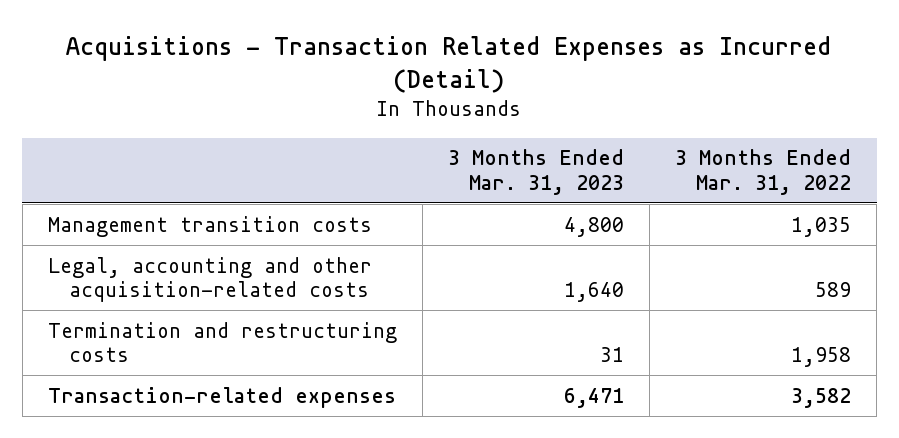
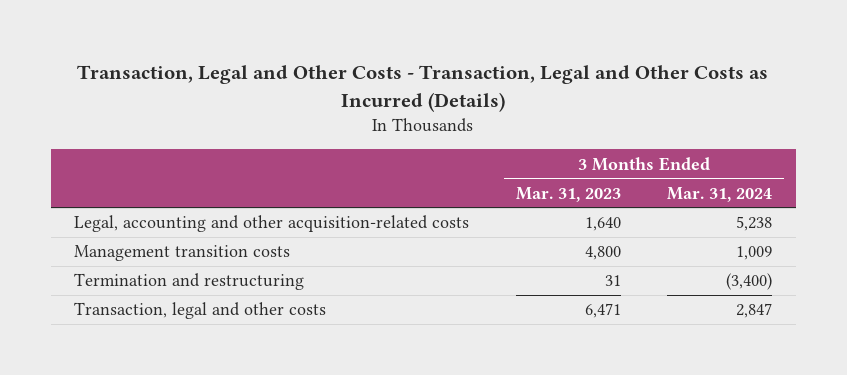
- Acquisitions - Transaction Related Expenses as Incurred (Detail)
+ Transaction, Legal and Other Costs - Transaction, Legal and Other Costs as Incurred (Details)
- | 3 Months Ended Mar. 31, 2023 | 3 Months Ended Mar. 31, 2022
+ | 3 Months Ended Mar. 31, 2023 | 3 Months Ended Mar. 31, 2024
- Termination and restructuring costs | 31 | 1,958
- Transaction-related expenses | 6,471 | 3,582
moved down: Management transition costs | 4,800 | 1,009
+ Termination and restructuring | 31 | (3,400)
+ Transaction, legal and other costs | 6,471 | 2,847

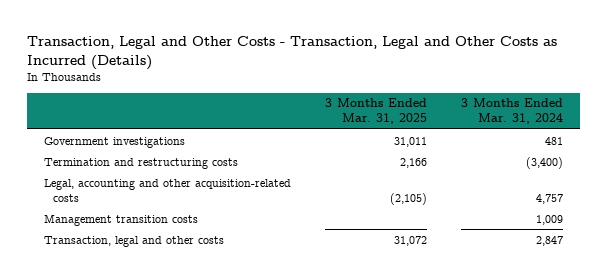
- | 3 Months Ended Mar. 31, 2023 | 3 Months Ended Mar. 31, 2024
+ | 3 Months Ended Mar. 31, 2025 | 3 Months Ended Mar. 31, 2024
- Legal, accounting and other acquisition-related costs | 1,640 | 5,238
+ Government investigations | 31,011 | 481
+ Termination and restructuring costs | 2,166 | (3,400)
+ Legal, accounting and other acquisition-related costs | (2,105) | 4,757
- Termination and restructuring | 31 | (3,400)

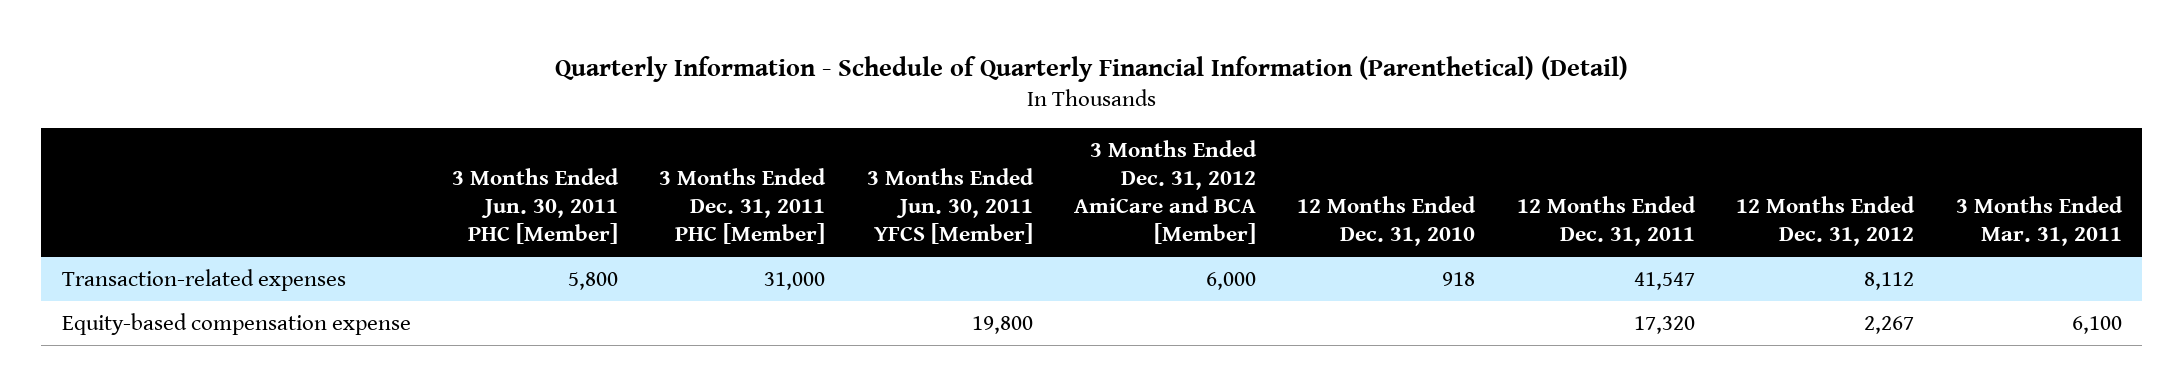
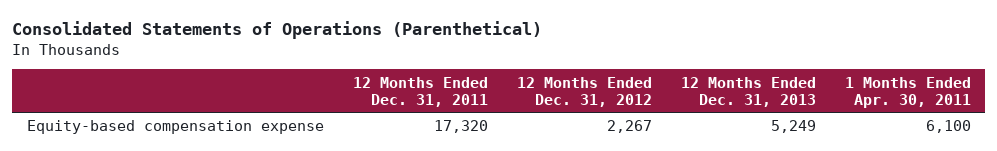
- Quarterly Information - Schedule of Quarterly Financial Information (Parenthetical) (Detail)
+ Consolidated Statements of Operations (Parenthetical)
- | 3 Months Ended Jun. 30, 2011 PHC [Member] | 3 Months Ended Dec. 31, 2011 PHC [Member] | 3 Months Ended Jun. 30, 2011 YFCS [Member] | 3 Months Ended Dec. 31, 2012 AmiCare and BCA [Member] | 12 Months Ended Dec. 31, 2010 | 12 Months Ended Dec. 31, 2011 | 12 Months Ended Dec. 31, 2012 | 3 Months Ended Mar. 31, 2011
+ | 12 Months Ended Dec. 31, 2011 | 12 Months Ended Dec. 31, 2012 | 12 Months Ended Dec. 31, 2013 | 1 Months Ended Apr. 30, 2011
- Transaction-related expenses | 5,800 | 31,000 | | 6,000 | 918 | 41,547 | 8,112 |

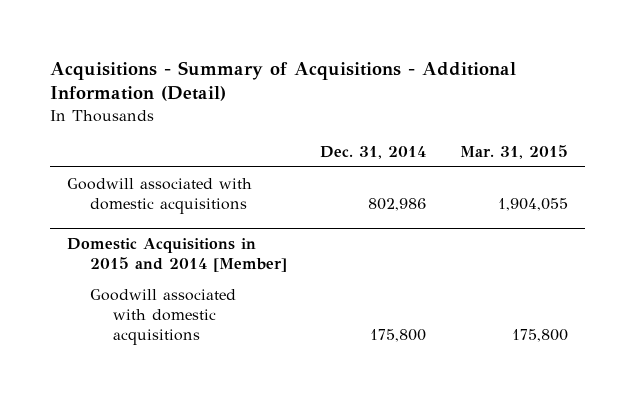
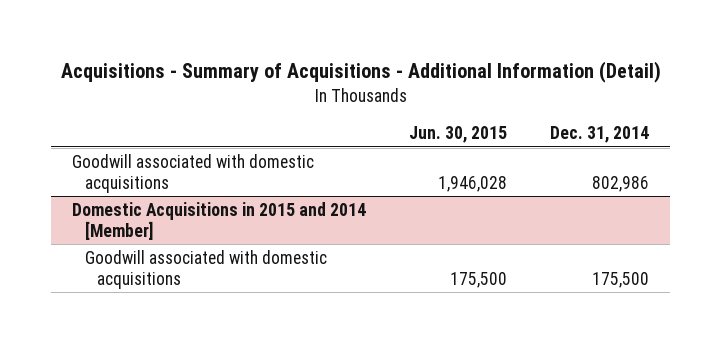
- | Dec. 31, 2014 | Mar. 31, 2015
+ | Jun. 30, 2015 | Dec. 31, 2014
@ Domestic Acquisitions in 2015 and 2014 [Member]
- Goodwill associated with domestic acquisitions | 175,800 | 175,800
+ Goodwill associated with domestic acquisitions | 175,500 | 175,500

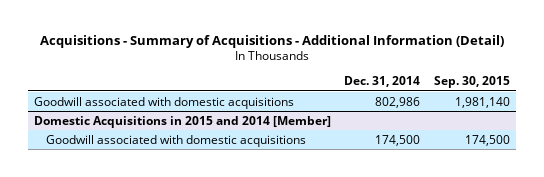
- | Jun. 30, 2015 | Dec. 31, 2014
+ | Dec. 31, 2014 | Sep. 30, 2015
@ Domestic Acquisitions in 2015 and 2014 [Member]
- Goodwill associated with domestic acquisitions | 175,500 | 175,500
+ Goodwill associated with domestic acquisitions | 174,500 | 174,500

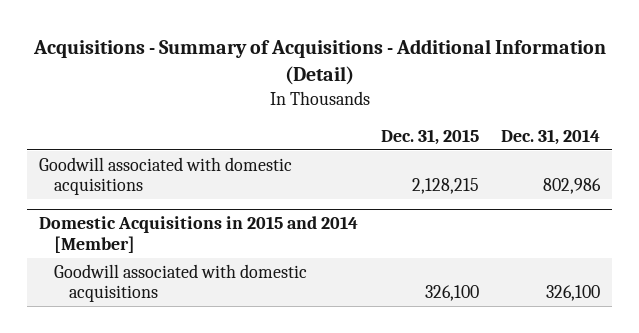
- | Dec. 31, 2014 | Sep. 30, 2015
+ | Dec. 31, 2015 | Dec. 31, 2014
@ Domestic Acquisitions in 2015 and 2014 [Member]
- Goodwill associated with domestic acquisitions | 174,500 | 174,500
+ Goodwill associated with domestic acquisitions | 326,100 | 326,100

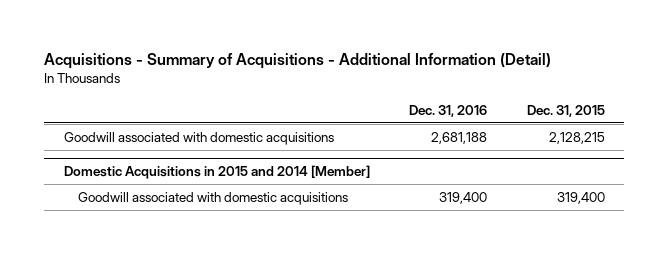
- | Dec. 31, 2015 | Dec. 31, 2014
+ | Dec. 31, 2016 | Dec. 31, 2015
@ Domestic Acquisitions in 2015 and 2014 [Member]
- Goodwill associated with domestic acquisitions | 326,100 | 326,100
+ Goodwill associated with domestic acquisitions | 319,400 | 319,400

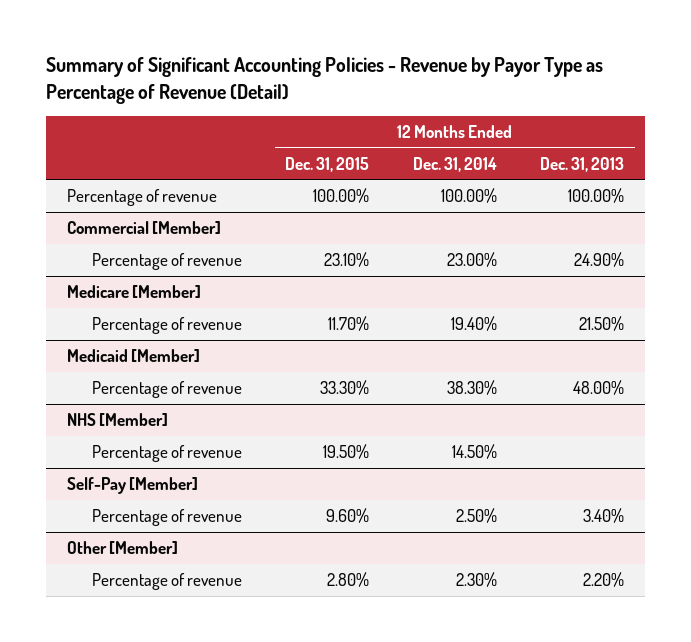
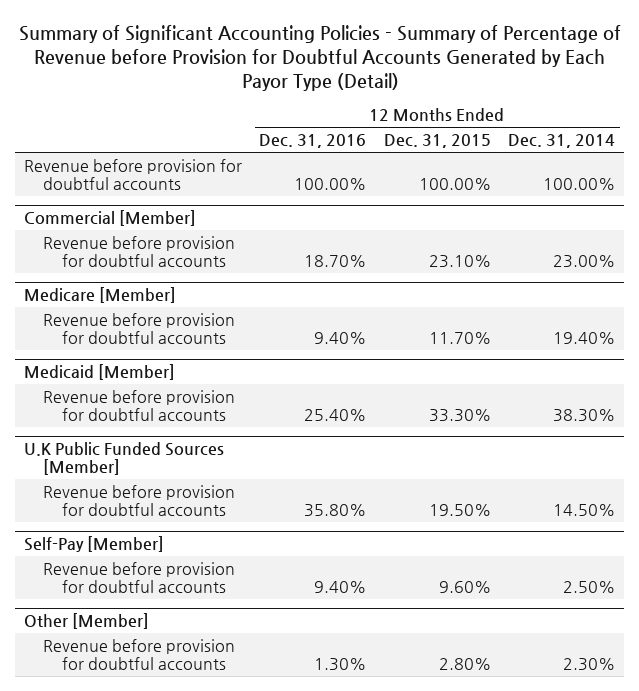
- Summary of Significant Accounting Policies - Revenue by Payor Type as Percentage of Revenue (Detail)
+ Summary of Significant Accounting Policies - Summary of Percentage of Revenue before Provision for Doubtful Accounts Generated by Each Payor Type (Detail)
- | 12 Months Ended Dec. 31, 2015 | 12 Months Ended Dec. 31, 2014 | 12 Months Ended Dec. 31, 2013
+ | 12 Months Ended Dec. 31, 2016 | 12 Months Ended Dec. 31, 2015 | 12 Months Ended Dec. 31, 2014
- Percentage of revenue | 100.00% | 100.00% | 100.00%
+ Revenue before provision for doubtful accounts | 100.00% | 100.00% | 100.00%
@ Commercial [Member]
- Percentage of revenue | 23.10% | 23.00% | 24.90%
+ Revenue before provision for doubtful accounts | 18.70% | 23.10% | 23.00%
@ Medicare [Member]
- Percentage of revenue | 11.70% | 19.40% | 21.50%
+ Revenue before provision for doubtful accounts | 9.40% | 11.70% | 19.40%
@ Medicaid [Member]
- Percentage of revenue | 33.30% | 38.30% | 48.00%
- NHS [Member]
- Percentage of revenue | 19.50% | 14.50% |
@ Medicaid [Member]
+ Revenue before provision for doubtful accounts | 25.40% | 33.30% | 38.30%
+ U.K Public Funded Sources [Member]
+ Revenue before provision for doubtful accounts | 35.80% | 19.50% | 14.50%
@ Self-Pay [Member]
- Percentage of revenue | 9.60% | 2.50% | 3.40%
+ Revenue before provision for doubtful accounts | 9.40% | 9.60% | 2.50%
@ Other [Member]
- Percentage of revenue | 2.80% | 2.30% | 2.20%
+ Revenue before provision for doubtful accounts | 1.30% | 2.80% | 2.30%

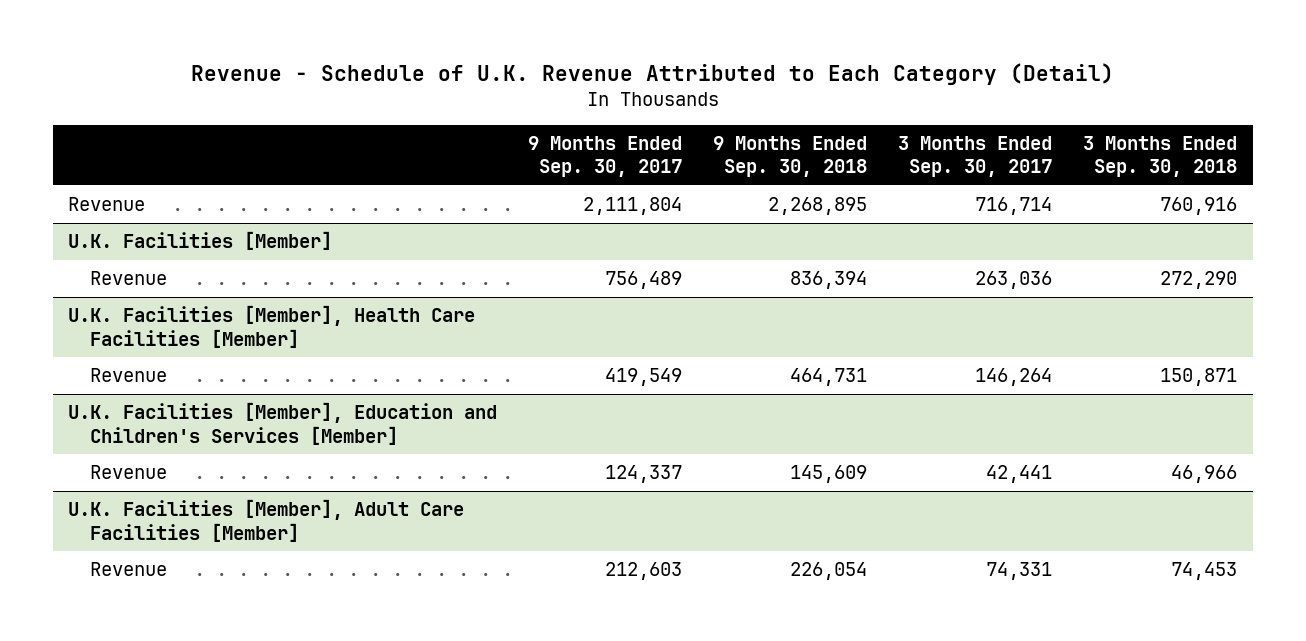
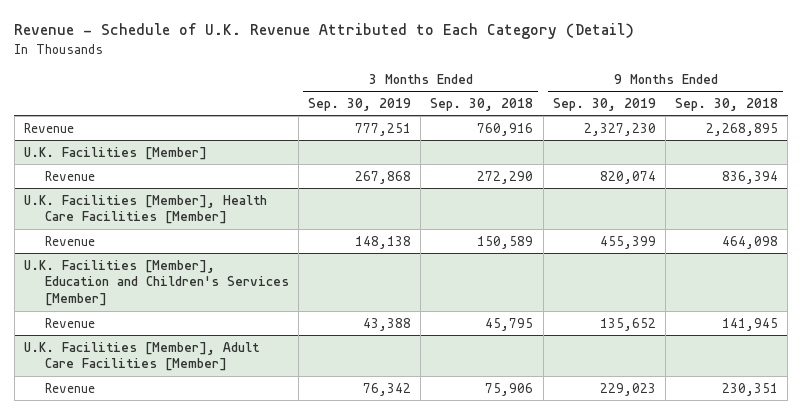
- | 9 Months Ended Sep. 30, 2017 | 9 Months Ended Sep. 30, 2018 | 3 Months Ended Sep. 30, 2017 | 3 Months Ended Sep. 30, 2018
+ | 3 Months Ended Sep. 30, 2019 | 3 Months Ended Sep. 30, 2018 | 9 Months Ended Sep. 30, 2019 | 9 Months Ended Sep. 30, 2018
@ U.K. Facilities [Member], Health Care Facilities [Member]
- Revenue | 419,549 | 464,731 | 146,264 | 150,871
+ Revenue | 148,138 | 150,589 | 455,399 | 464,098
@ U.K. Facilities [Member], Education and Children's Services [Member]
- Revenue | 124,337 | 145,609 | 42,441 | 46,966
+ Revenue | 43,388 | 45,795 | 135,652 | 141,945
@ U.K. Facilities [Member], Adult Care Facilities [Member]
- Revenue | 212,603 | 226,054 | 74,331 | 74,453
+ Revenue | 76,342 | 75,906 | 229,023 | 230,351

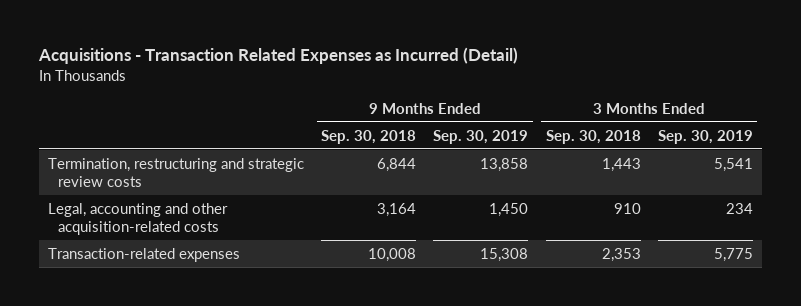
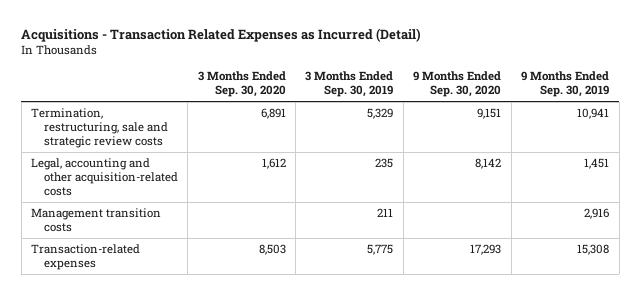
- | 9 Months Ended Sep. 30, 2018 | 9 Months Ended Sep. 30, 2019 | 3 Months Ended Sep. 30, 2018 | 3 Months Ended Sep. 30, 2019
+ | 3 Months Ended Sep. 30, 2020 | 3 Months Ended Sep. 30, 2019 | 9 Months Ended Sep. 30, 2020 | 9 Months Ended Sep. 30, 2019
- Termination, restructuring and strategic review costs | 6,844 | 13,858 | 1,443 | 5,541
- Legal, accounting and other acquisition-related costs | 3,164 | 1,450 | 910 | 234
+ Termination, restructuring, sale and strategic review costs | 6,891 | 5,329 | 9,151 | 10,941
+ Legal, accounting and other acquisition-related costs | 1,612 | 235 | 8,142 | 1,451
+ Management transition costs | | 211 | | 2,916

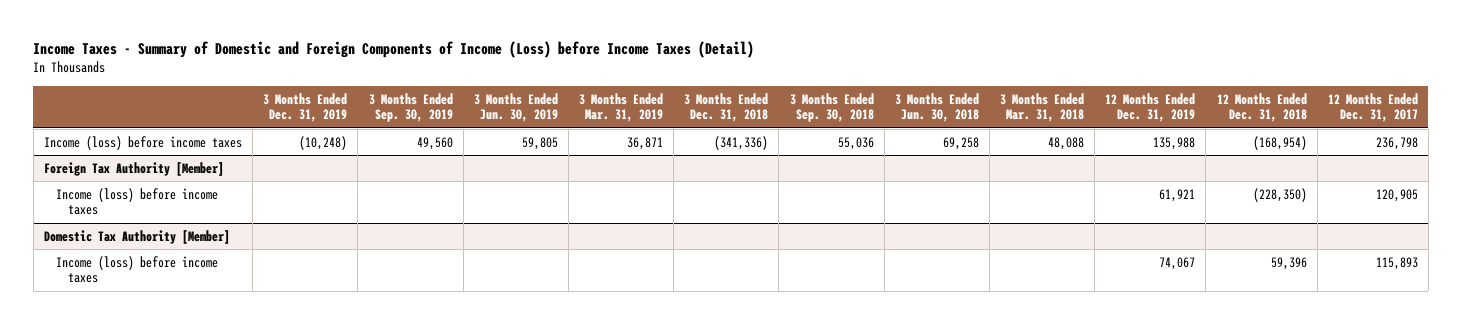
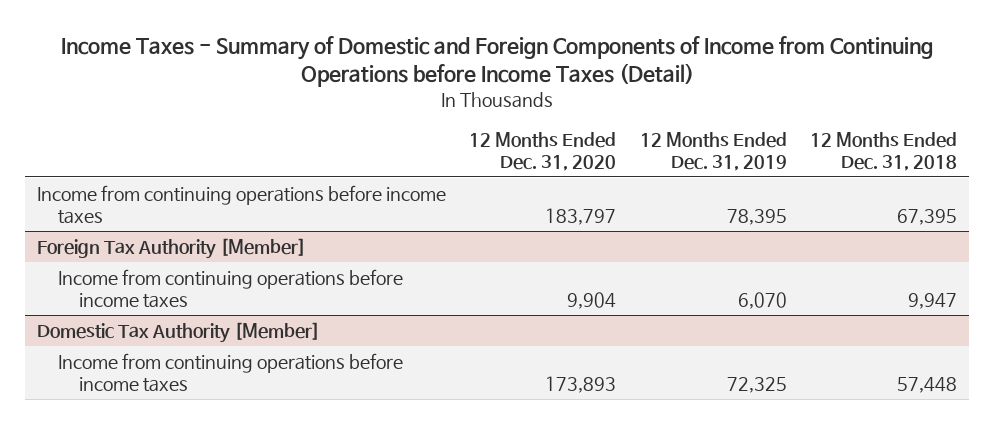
- Income Taxes - Summary of Domestic and Foreign Components of Income (Loss) before Income Taxes (Detail)
+ Income Taxes - Summary of Domestic and Foreign Components of Income from Continuing Operations before Income Taxes (Detail)
- | 3 Months Ended Dec. 31, 2019 | 3 Months Ended Sep. 30, 2019 | 3 Months Ended Jun. 30, 2019 | 3 Months Ended Mar. 31, 2019 | 3 Months Ended Dec. 31, 2018 | 3 Months Ended Sep. 30, 2018 | 3 Months Ended Jun. 30, 2018 | 3 Months Ended Mar. 31, 2018 | 12 Months Ended Dec. 31, 2019 | 12 Months Ended Dec. 31, 2018 | 12 Months Ended Dec. 31, 2017
+ | 12 Months Ended Dec. 31, 2020 | 12 Months Ended Dec. 31, 2019 | 12 Months Ended Dec. 31, 2018
- Income (loss) before income taxes | (10,248) | 49,560 | 59,805 | 36,871 | (341,336) | 55,036 | 69,258 | 48,088 | 135,988 | (168,954) | 236,798
+ Income from continuing operations before income taxes | 183,797 | 78,395 | 67,395
@ Foreign Tax Authority [Member]
- Income (loss) before income taxes | | | | | | | | | 61,921 | (228,350) | 120,905
+ Income from continuing operations before income taxes | 9,904 | 6,070 | 9,947
@ Domestic Tax Authority [Member]
- Income (loss) before income taxes | | | | | | | | | 74,067 | 59,396 | 115,893
+ Income from continuing operations before income taxes | 173,893 | 72,325 | 57,448

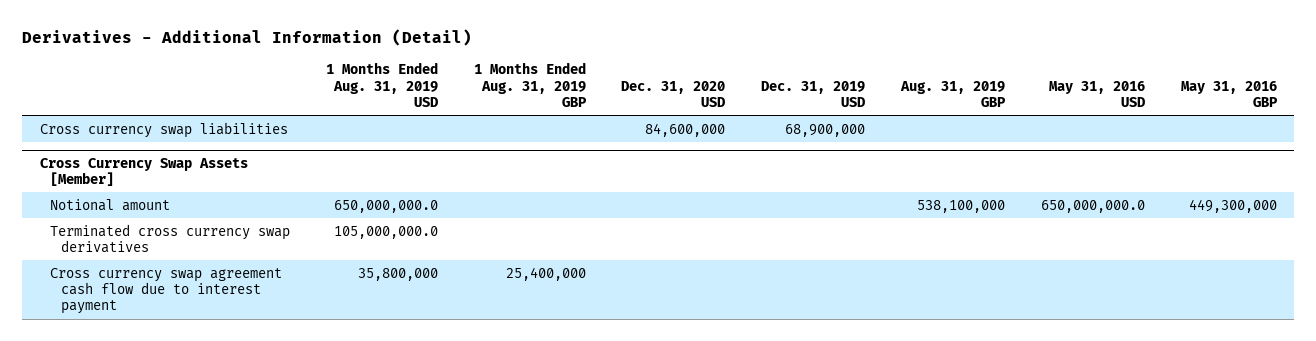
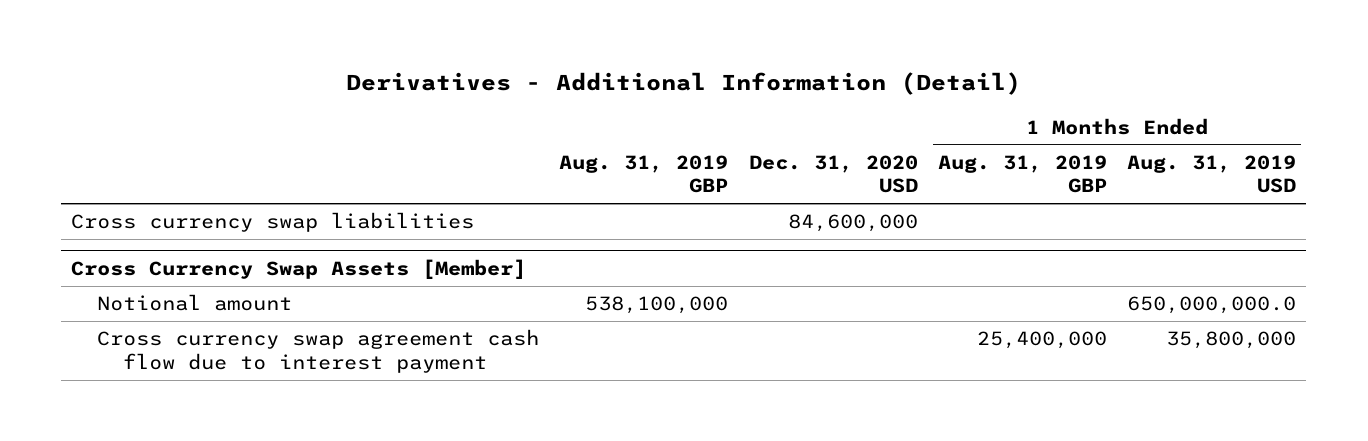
- | 1 Months Ended Aug. 31, 2019 USD | 1 Months Ended Aug. 31, 2019 GBP | Dec. 31, 2020 USD | Dec. 31, 2019 USD | Aug. 31, 2019 GBP | May 31, 2016 USD | May 31, 2016 GBP
+ | Aug. 31, 2019 GBP | Dec. 31, 2020 USD | 1 Months Ended Aug. 31, 2019 GBP | 1 Months Ended Aug. 31, 2019 USD
@ Cross Currency Swap Assets [Member]
- Terminated cross currency swap derivatives | 105,000,000.0 | | | | | |

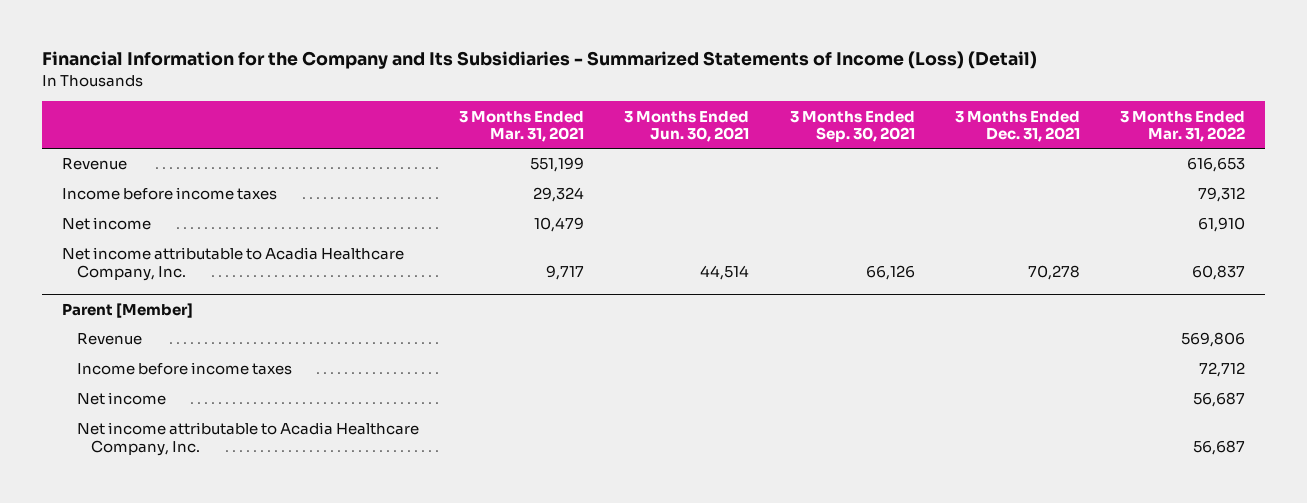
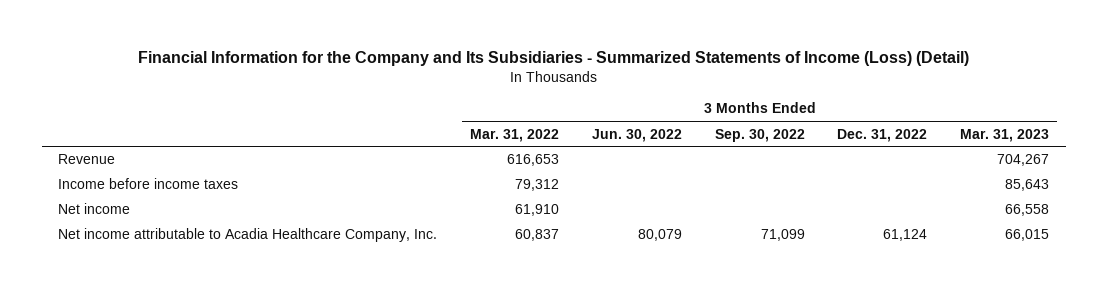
- | 3 Months Ended Mar. 31, 2021 | 3 Months Ended Jun. 30, 2021 | 3 Months Ended Sep. 30, 2021 | 3 Months Ended Dec. 31, 2021 | 3 Months Ended Mar. 31, 2022
+ | 3 Months Ended Mar. 31, 2022 | 3 Months Ended Jun. 30, 2022 | 3 Months Ended Sep. 30, 2022 | 3 Months Ended Dec. 31, 2022 | 3 Months Ended Mar. 31, 2023
- Parent [Member]
- Revenue | | | | | 569,806
- Income before income taxes | | | | | 72,712
- Net income | | | | | 56,687
- Net income attributable to Acadia Healthcare Company, Inc. | | | | | 56,687

